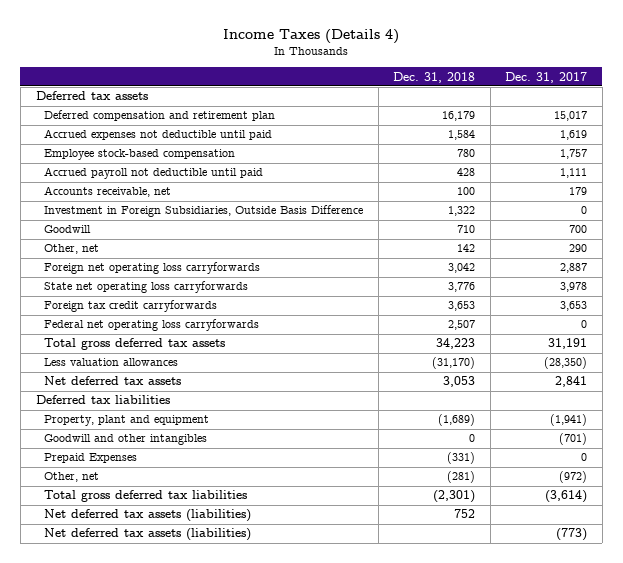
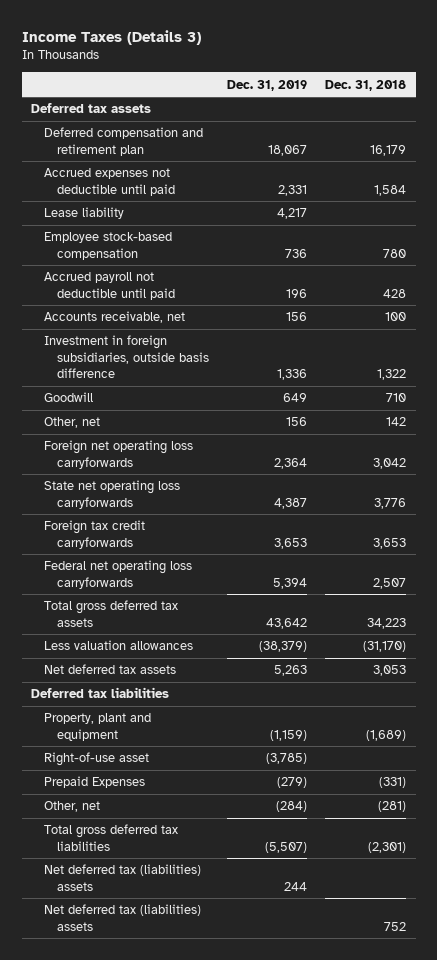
- Income Taxes (Details 4)
+ Income Taxes (Details 3)
- | Dec. 31, 2018 | Dec. 31, 2017
+ | Dec. 31, 2019 | Dec. 31, 2018
+ Lease liability | 4,217 |
- Investment in Foreign Subsidiaries, Outside Basis Difference | 1,322 | 0
+ Investment in foreign subsidiaries, outside basis difference | 1,336 | 1,322
- Goodwill and other intangibles | 0 | (701)
+ Right-of-use asset | (3,785) |
- Net deferred tax assets (liabilities) | 752 |
- Net deferred tax assets (liabilities) | | (773)
+ Net deferred tax (liabilities) assets | 244 |
+ Net deferred tax (liabilities) assets | | 752

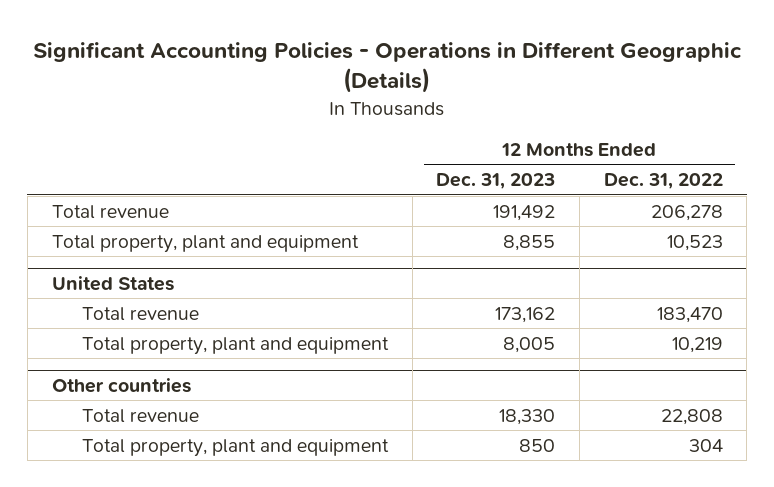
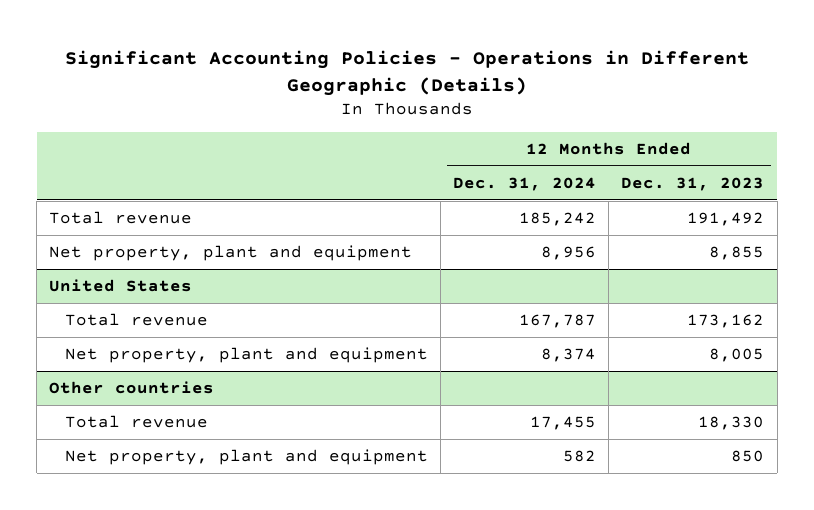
- | 12 Months Ended Dec. 31, 2023 | 12 Months Ended Dec. 31, 2022
+ | 12 Months Ended Dec. 31, 2024 | 12 Months Ended Dec. 31, 2023
- Total property, plant and equipment | 8,855 | 10,523
+ Net property, plant and equipment | 8,956 | 8,855
@ United States
- Total property, plant and equipment | 8,005 | 10,219
+ Net property, plant and equipment | 8,374 | 8,005
@ Other countries
- Total property, plant and equipment | 850 | 304
+ Net property, plant and equipment | 582 | 850

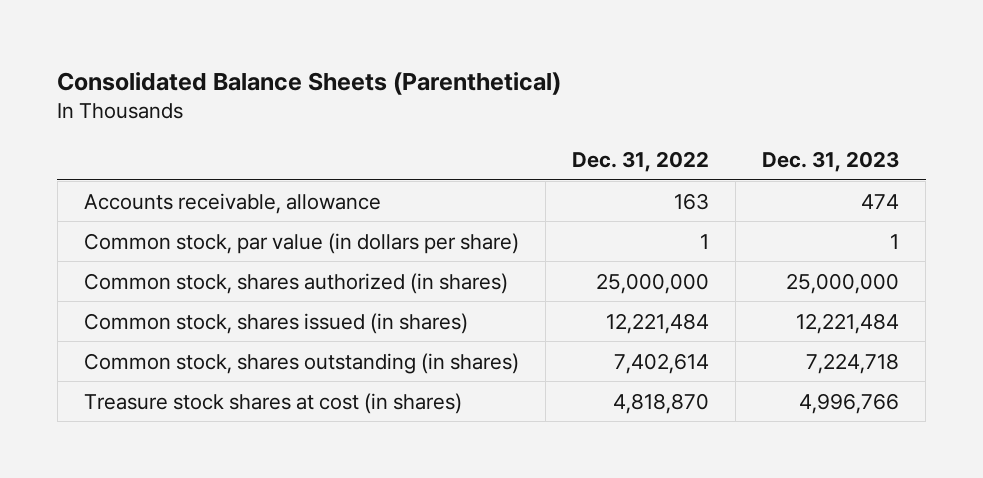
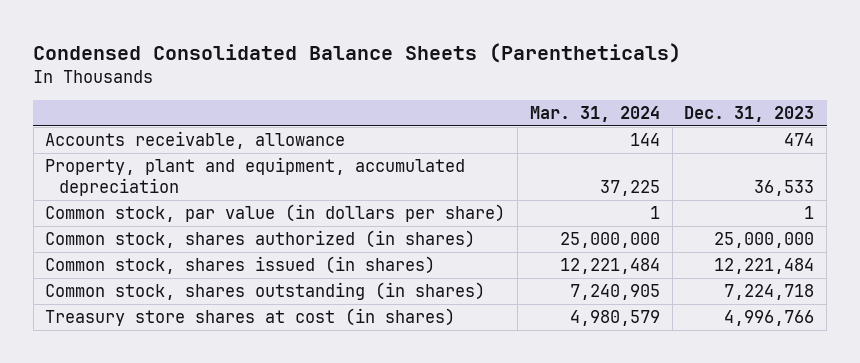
- Consolidated Balance Sheets (Parenthetical)
+ Condensed Consolidated Balance Sheets (Parentheticals)
- | Dec. 31, 2022 | Dec. 31, 2023
+ | Mar. 31, 2024 | Dec. 31, 2023
+ Property, plant and equipment, accumulated depreciation | 37,225 | 36,533
- Treasure stock shares at cost (in shares) | 4,818,870 | 4,996,766
+ Treasury store shares at cost (in shares) | 4,980,579 | 4,996,766

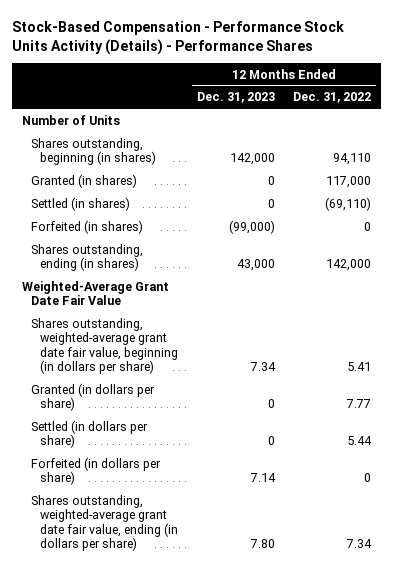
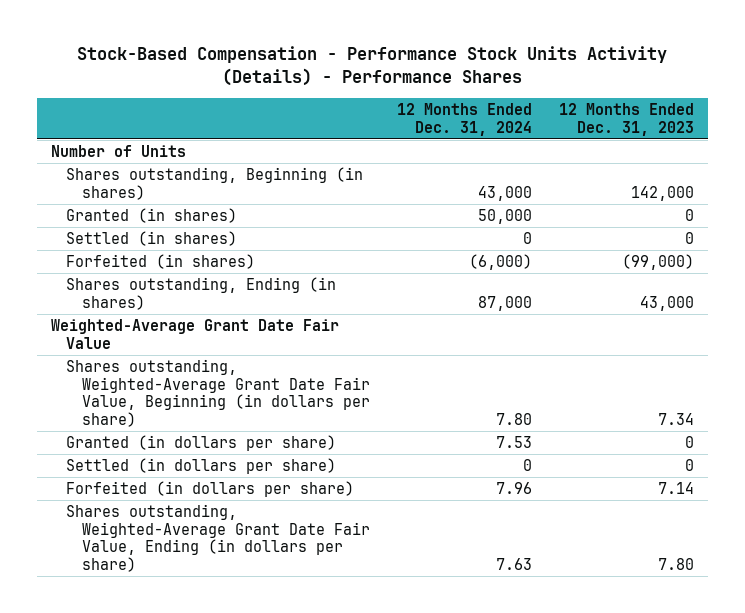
- | 12 Months Ended Dec. 31, 2023 | 12 Months Ended Dec. 31, 2022
+ | 12 Months Ended Dec. 31, 2024 | 12 Months Ended Dec. 31, 2023
- Shares outstanding, beginning (in shares) | 142,000 | 94,110
+ Shares outstanding, Beginning (in shares) | 43,000 | 142,000
- Shares outstanding, ending (in shares) | 43,000 | 142,000
+ Shares outstanding, Ending (in shares) | 87,000 | 43,000
- Shares outstanding, weighted-average grant date fair value, beginning (in dollars per share) | 7.34 | 5.41
+ Shares outstanding, Weighted-Average Grant Date Fair Value, Beginning (in dollars per share) | 7.80 | 7.34
- Shares outstanding, weighted-average grant date fair value, ending (in dollars per share) | 7.80 | 7.34
+ Shares outstanding, Weighted-Average Grant Date Fair Value, Ending (in dollars per share) | 7.63 | 7.80

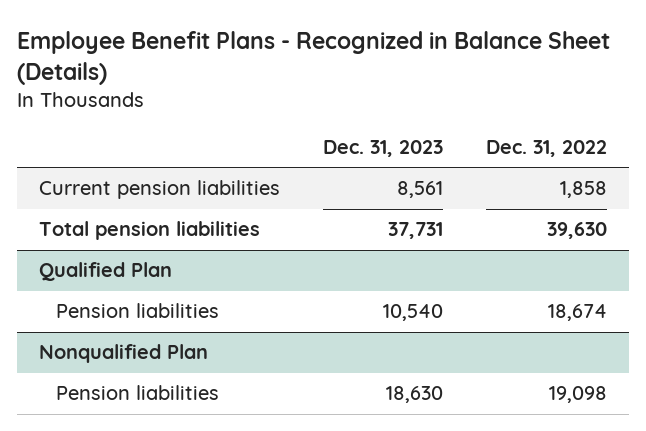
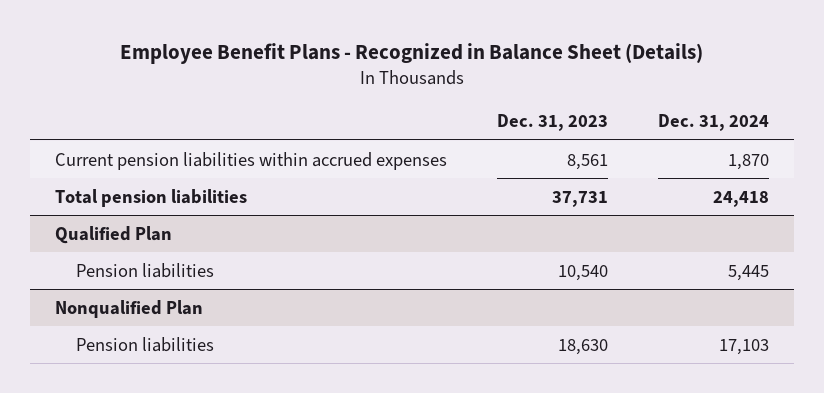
- | Dec. 31, 2023 | Dec. 31, 2022
+ | Dec. 31, 2023 | Dec. 31, 2024
- Current pension liabilities | 8,561 | 1,858
+ Current pension liabilities within accrued expenses | 8,561 | 1,870

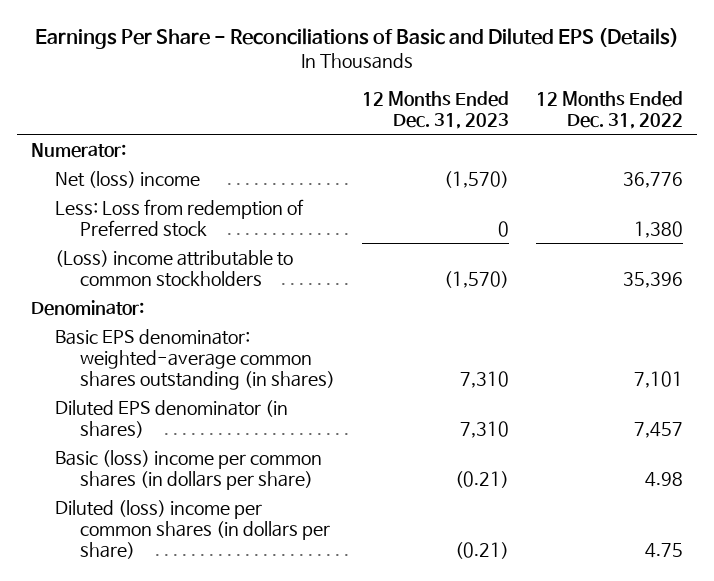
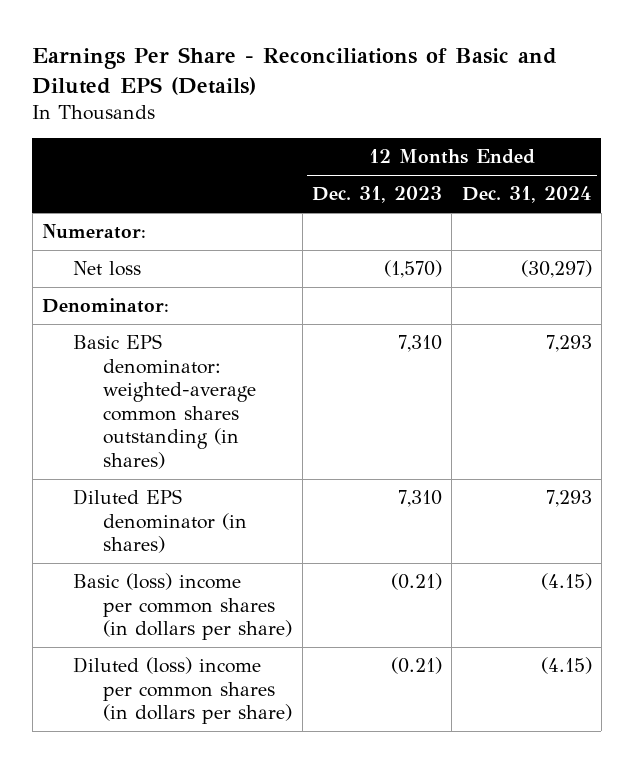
- | 12 Months Ended Dec. 31, 2023 | 12 Months Ended Dec. 31, 2022
+ | 12 Months Ended Dec. 31, 2023 | 12 Months Ended Dec. 31, 2024
- Net (loss) income | (1,570) | 36,776
- Less: Loss from redemption of Preferred stock | 0 | 1,380
- (Loss) income attributable to common stockholders | (1,570) | 35,396
+ Net loss | (1,570) | (30,297)

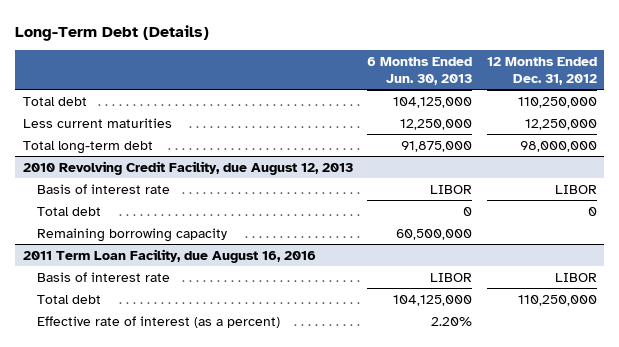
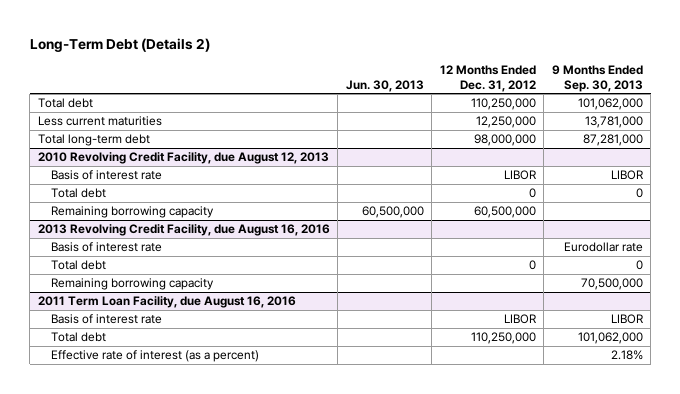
- Long-Term Debt (Details)
+ Long-Term Debt (Details 2)
- | 6 Months Ended Jun. 30, 2013 | 12 Months Ended Dec. 31, 2012
+ | Jun. 30, 2013 | 12 Months Ended Dec. 31, 2012 | 9 Months Ended Sep. 30, 2013
@ 2010 Revolving Credit Facility, due August 12, 2013
+ Remaining borrowing capacity | 60,500,000 | 60,500,000 |
+ 2013 Revolving Credit Facility, due August 16, 2016
+ Basis of interest rate | | | Eurodollar rate
+ Total debt | | 0 | 0

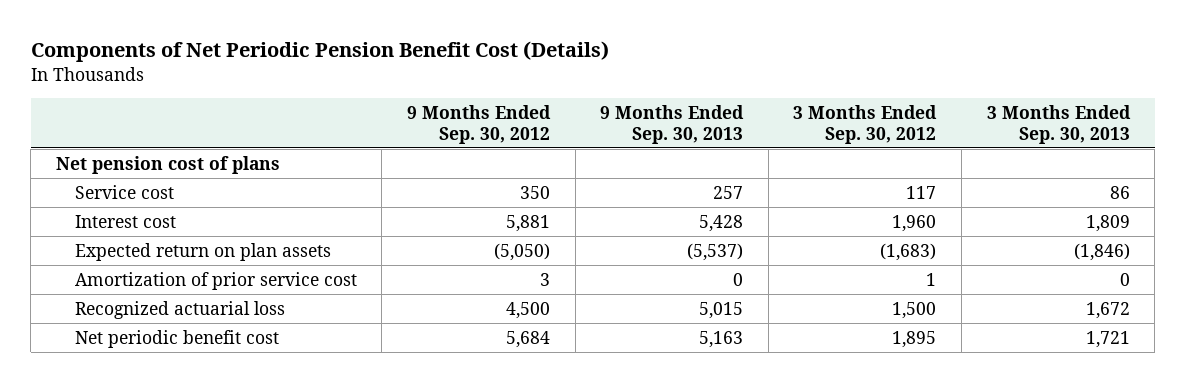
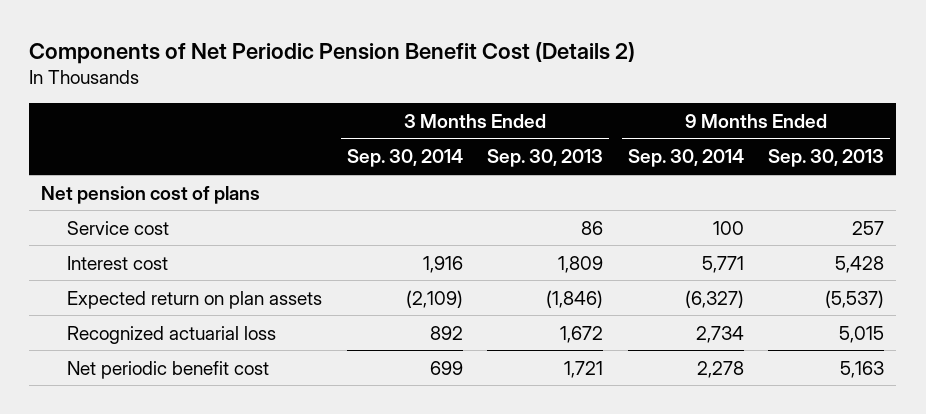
- Components of Net Periodic Pension Benefit Cost (Details)
+ Components of Net Periodic Pension Benefit Cost (Details 2)
- | 9 Months Ended Sep. 30, 2012 | 9 Months Ended Sep. 30, 2013 | 3 Months Ended Sep. 30, 2012 | 3 Months Ended Sep. 30, 2013
+ | 3 Months Ended Sep. 30, 2014 | 3 Months Ended Sep. 30, 2013 | 9 Months Ended Sep. 30, 2014 | 9 Months Ended Sep. 30, 2013
- Amortization of prior service cost | 3 | 0 | 1 | 0

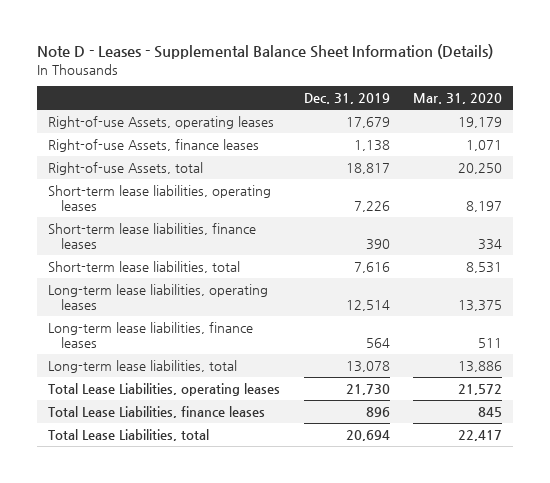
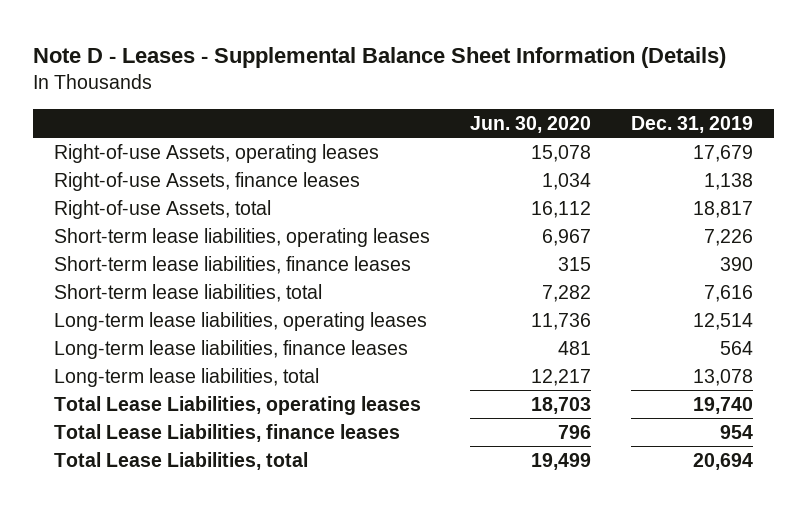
- | Dec. 31, 2019 | Mar. 31, 2020
+ | Jun. 30, 2020 | Dec. 31, 2019
- Total Lease Liabilities, operating leases | 21,730 | 21,572
- Total Lease Liabilities, finance leases | 896 | 845
+ Total Lease Liabilities, operating leases | 18,703 | 19,740
+ Total Lease Liabilities, finance leases | 796 | 954

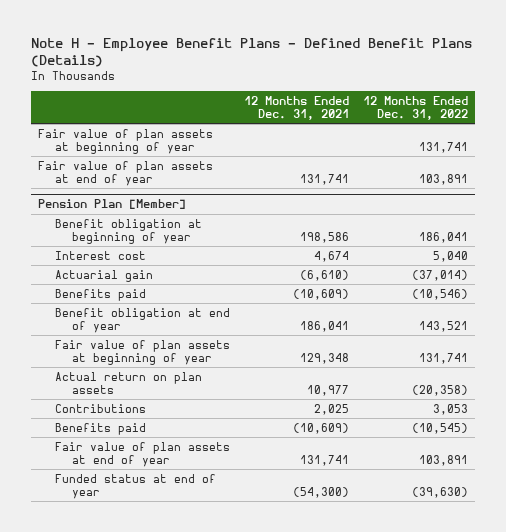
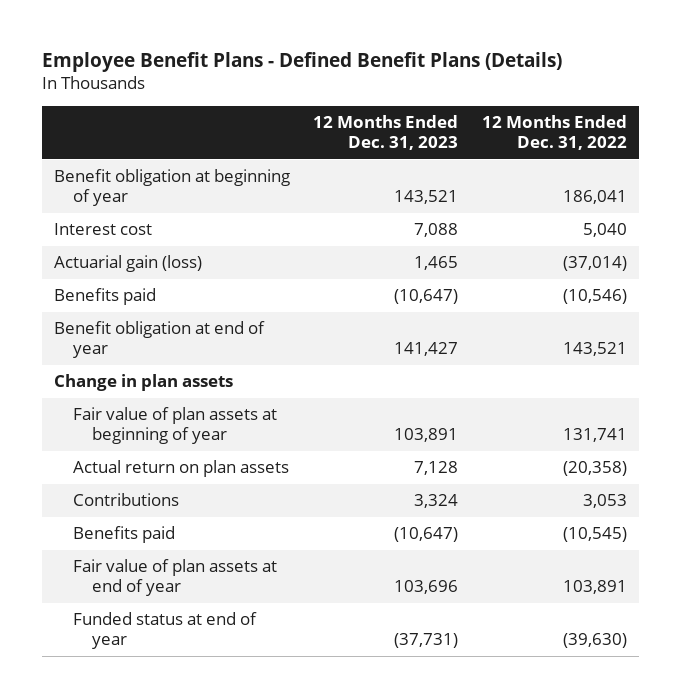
- Note H - Employee Benefit Plans - Defined Benefit Plans (Details)
+ Employee Benefit Plans - Defined Benefit Plans (Details)
- | 12 Months Ended Dec. 31, 2021 | 12 Months Ended Dec. 31, 2022
+ | 12 Months Ended Dec. 31, 2023 | 12 Months Ended Dec. 31, 2022
- Fair value of plan assets at beginning of year | | 131,741
- Fair value of plan assets at end of year | 131,741 | 103,891
- Pension Plan [Member]
- Actuarial gain | (6,610) | (37,014)
+ Actuarial gain (loss) | 1,465 | (37,014)
+ Change in plan assets

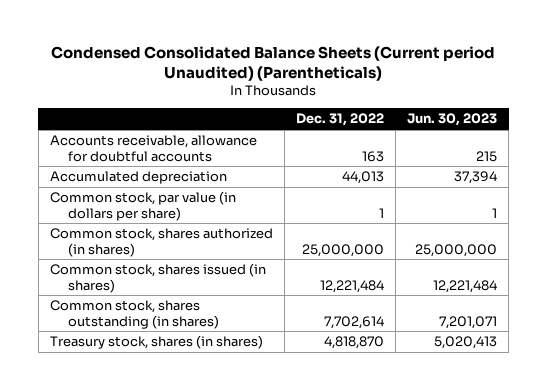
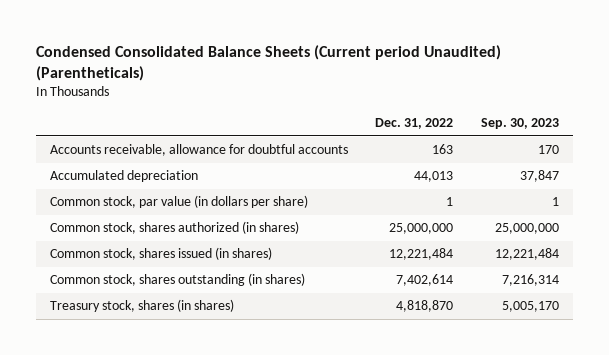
- | Dec. 31, 2022 | Jun. 30, 2023
+ | Dec. 31, 2022 | Sep. 30, 2023
- Common stock, shares outstanding (in shares) | 7,702,614 | 7,201,071
+ Common stock, shares outstanding (in shares) | 7,402,614 | 7,216,314

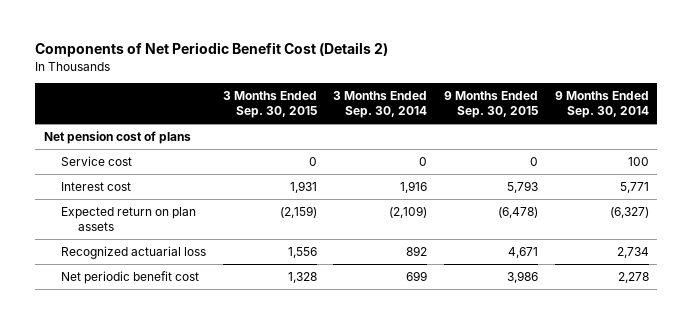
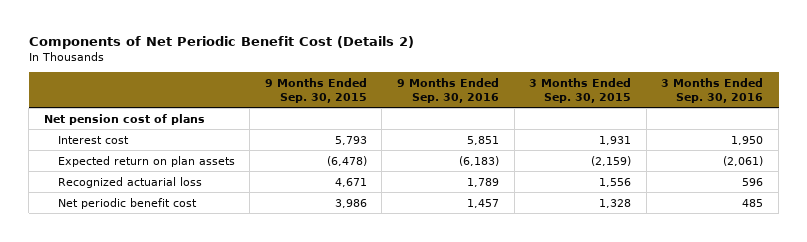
- | 3 Months Ended Sep. 30, 2015 | 3 Months Ended Sep. 30, 2014 | 9 Months Ended Sep. 30, 2015 | 9 Months Ended Sep. 30, 2014
+ | 9 Months Ended Sep. 30, 2015 | 9 Months Ended Sep. 30, 2016 | 3 Months Ended Sep. 30, 2015 | 3 Months Ended Sep. 30, 2016
- Service cost | 0 | 0 | 0 | 100

